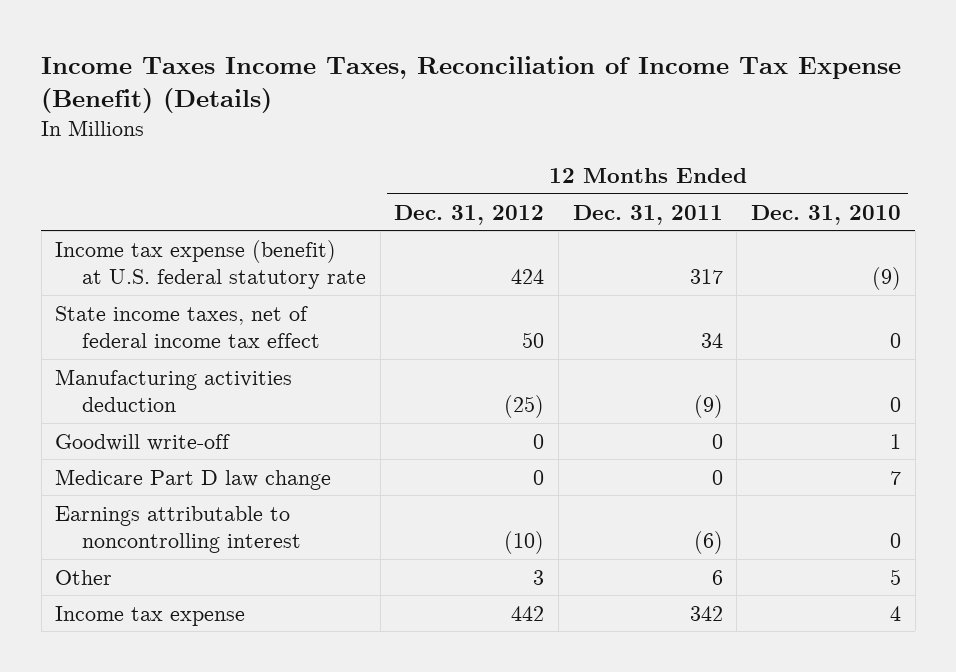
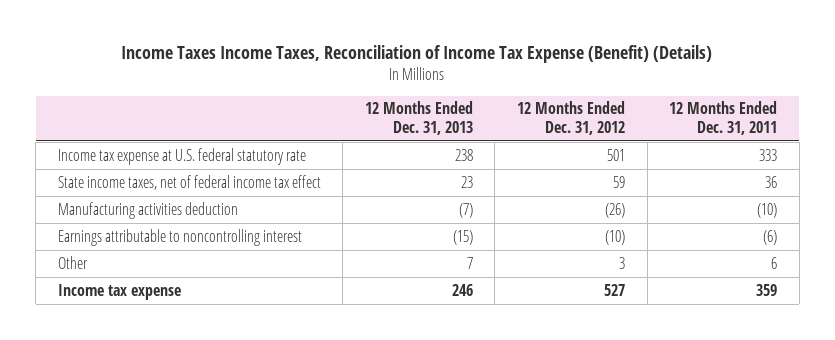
- | 12 Months Ended Dec. 31, 2012 | 12 Months Ended Dec. 31, 2011 | 12 Months Ended Dec. 31, 2010
+ | 12 Months Ended Dec. 31, 2013 | 12 Months Ended Dec. 31, 2012 | 12 Months Ended Dec. 31, 2011
- Income tax expense (benefit) at U.S. federal statutory rate | 424 | 317 | (9)
- State income taxes, net of federal income tax effect | 50 | 34 | 0
- Manufacturing activities deduction | (25) | (9) | 0
- Goodwill write-off | 0 | 0 | 1
- Medicare Part D law change | 0 | 0 | 7
+ Income tax expense at U.S. federal statutory rate | 238 | 501 | 333
+ State income taxes, net of federal income tax effect | 23 | 59 | 36
+ Manufacturing activities deduction | (7) | (26) | (10)
- Income tax expense | 442 | 342 | 4
+ Income tax expense | 246 | 527 | 359

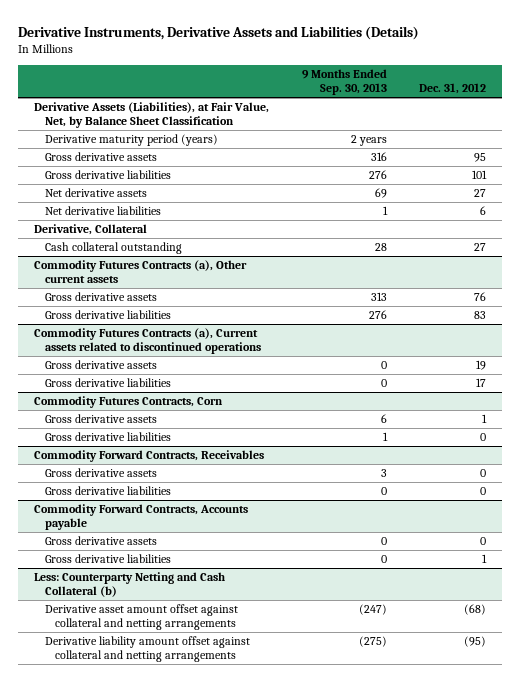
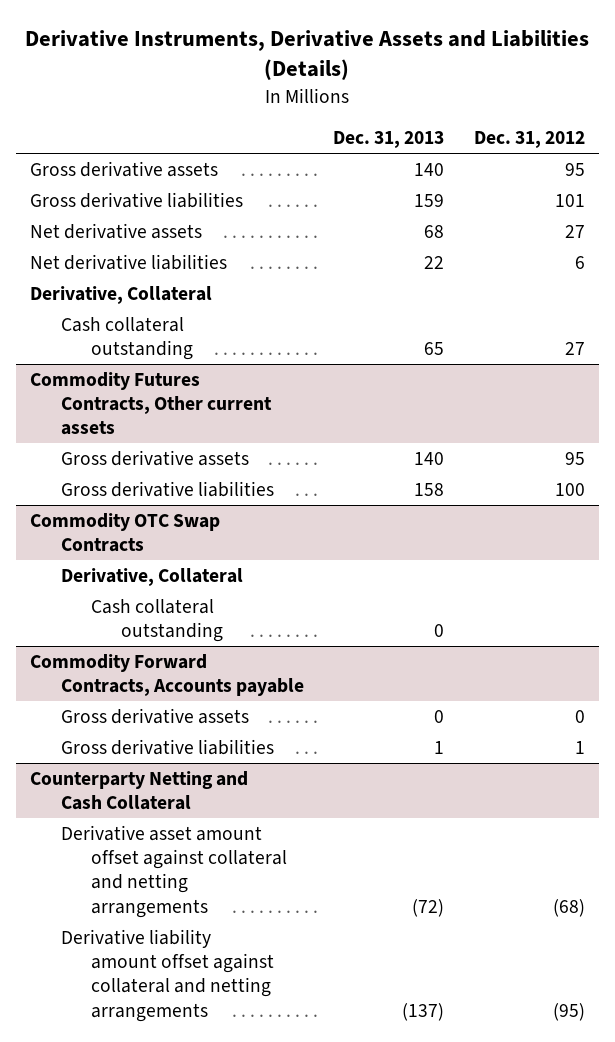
- | 9 Months Ended Sep. 30, 2013 | Dec. 31, 2012
+ | Dec. 31, 2013 | Dec. 31, 2012
- Derivative Assets (Liabilities), at Fair Value, Net, by Balance Sheet Classification
- Derivative maturity period (years) | 2 years |
- Commodity Futures Contracts (a), Other current assets
- Gross derivative assets | 313 | 76
- Gross derivative liabilities | 276 | 83
- Commodity Futures Contracts (a), Current assets related to discontinued operations
- Gross derivative assets | 0 | 19
- Gross derivative liabilities | 0 | 17
- Commodity Futures Contracts, Corn
- Gross derivative assets | 6 | 1
- Gross derivative liabilities | 1 | 0
- Commodity Forward Contracts, Receivables
- Gross derivative assets | 3 | 0
- Gross derivative liabilities | 0 | 0
+ Commodity Futures Contracts, Other current assets
+ Gross derivative assets | 140 | 95
+ Gross derivative liabilities | 158 | 100
+ Commodity OTC Swap Contracts
+ Derivative, Collateral
+ Cash collateral outstanding | 0 |
- Less: Counterparty Netting and Cash Collateral (b)
+ Counterparty Netting and Cash Collateral

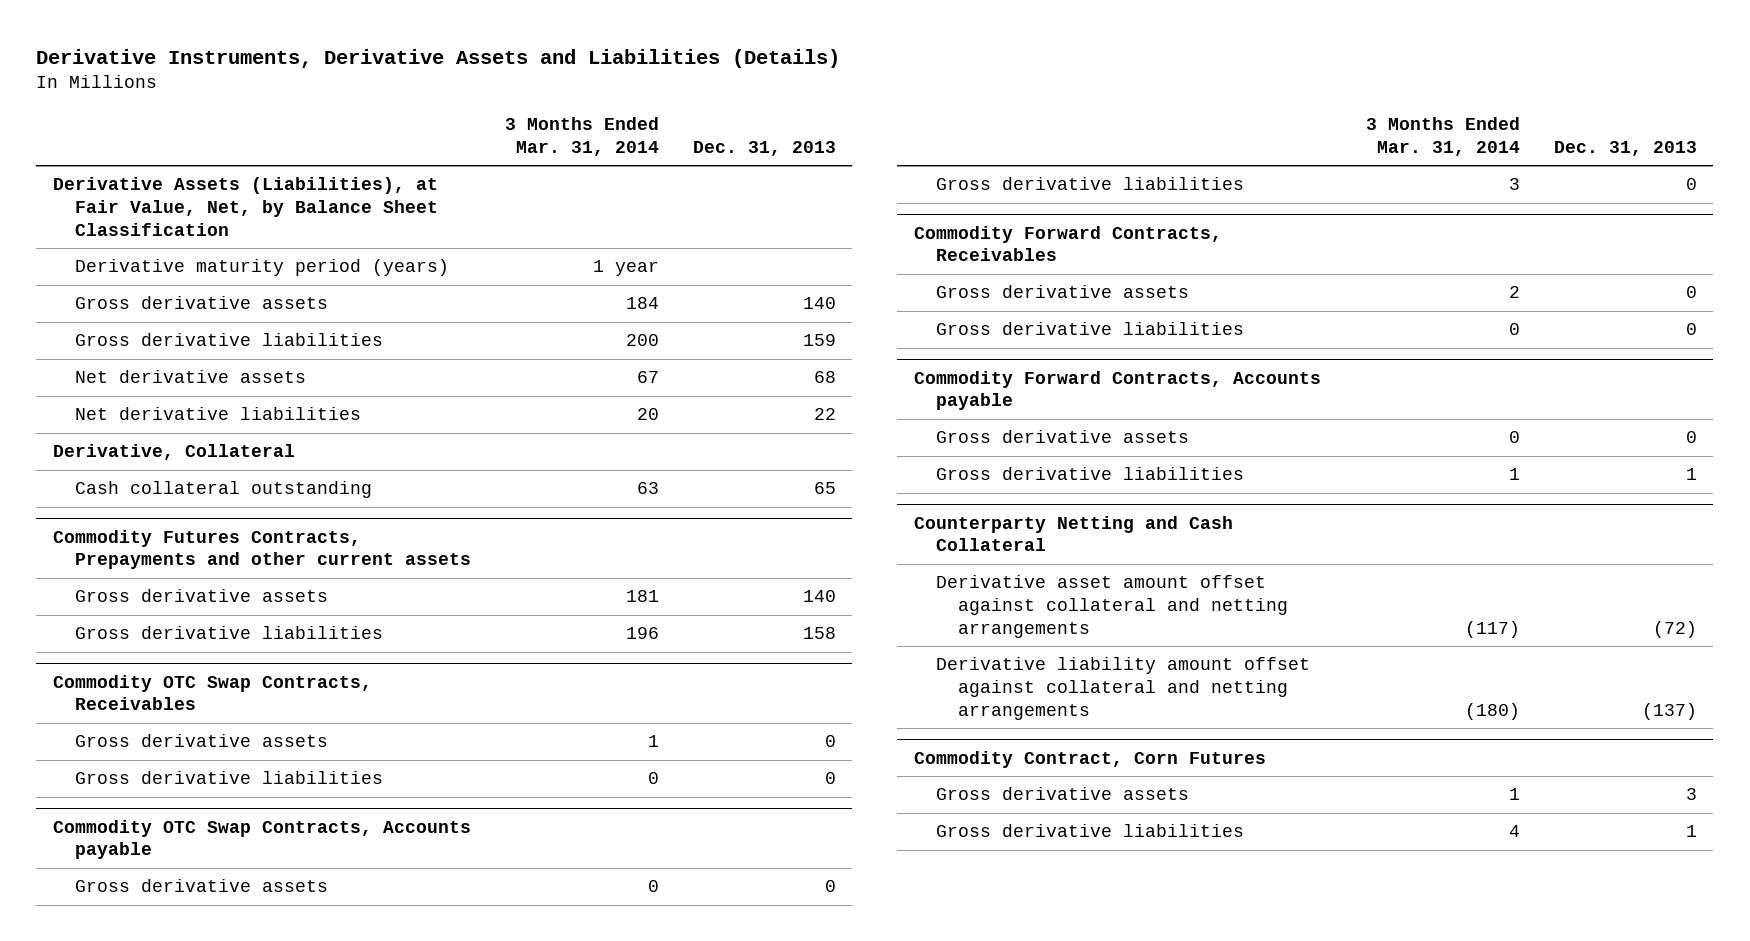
- | Dec. 31, 2013 | Dec. 31, 2012
+ | 3 Months Ended Mar. 31, 2014 | Dec. 31, 2013
+ Derivative Assets (Liabilities), at Fair Value, Net, by Balance Sheet Classification
+ Derivative maturity period (years) | 1 year |
- Commodity Futures Contracts, Other current assets
+ Commodity Futures Contracts, Prepayments and other current assets
- Commodity OTC Swap Contracts
- Derivative, Collateral
- Cash collateral outstanding | 0 |
+ Commodity OTC Swap Contracts, Receivables
+ Gross derivative assets | 1 | 0
+ Gross derivative liabilities | 0 | 0
+ Commodity OTC Swap Contracts, Accounts payable
+ Gross derivative assets | 0 | 0
+ Gross derivative liabilities | 3 | 0
+ Commodity Forward Contracts, Receivables
+ Gross derivative assets | 2 | 0
+ Gross derivative liabilities | 0 | 0
+ Commodity Contract, Corn Futures
+ Gross derivative assets | 1 | 3
+ Gross derivative liabilities | 4 | 1

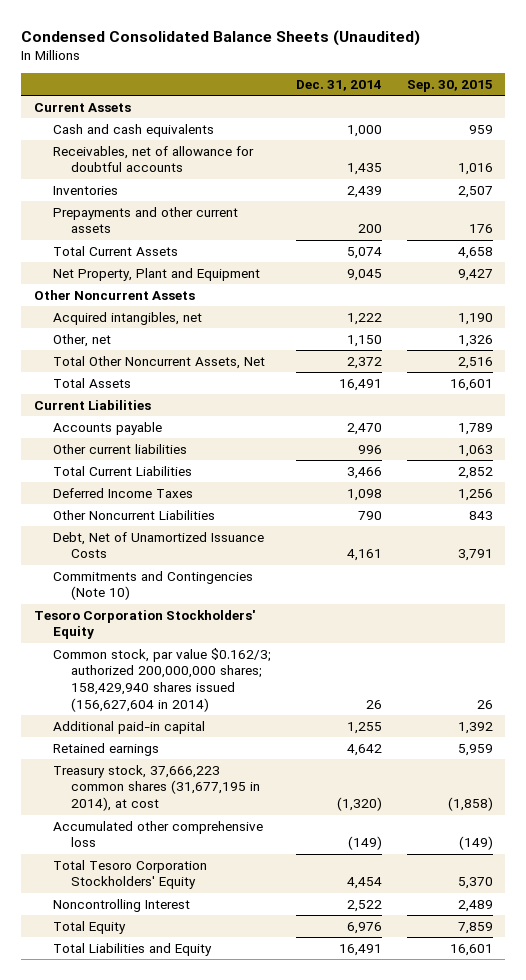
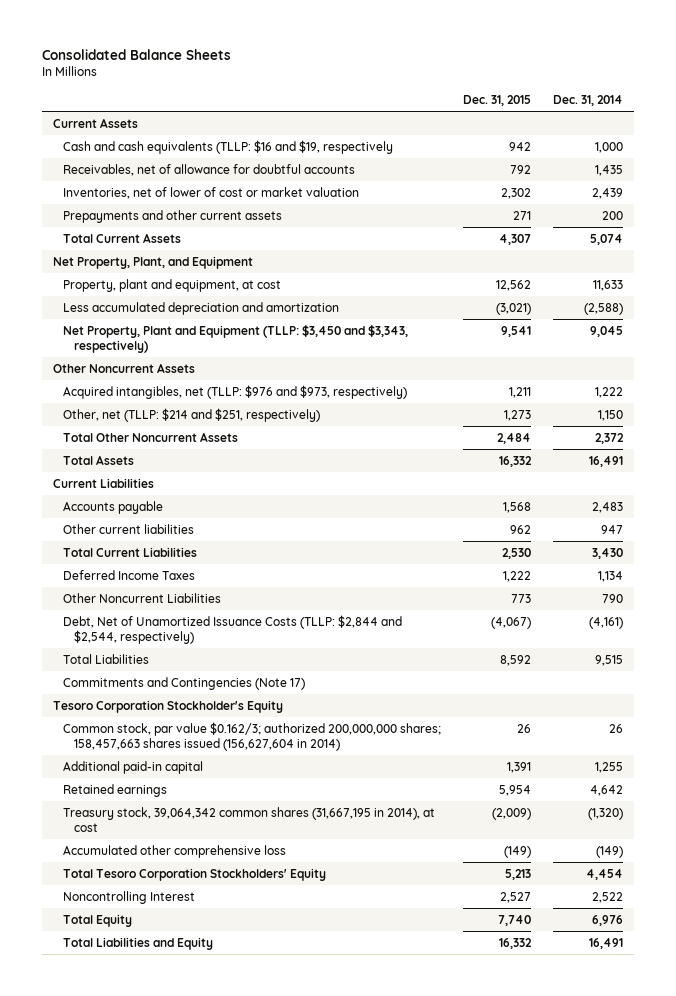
- Condensed Consolidated Balance Sheets (Unaudited)
+ Consolidated Balance Sheets
- | Dec. 31, 2014 | Sep. 30, 2015
+ | Dec. 31, 2015 | Dec. 31, 2014
- Cash and cash equivalents | 1,000 | 959
+ Cash and cash equivalents (TLLP: $16 and $19, respectively | 942 | 1,000
- Inventories | 2,439 | 2,507
+ Inventories, net of lower of cost or market valuation | 2,302 | 2,439
- Net Property, Plant and Equipment | 9,045 | 9,427
+ Net Property, Plant, and Equipment
+ Property, plant and equipment, at cost | 12,562 | 11,633
+ Less accumulated depreciation and amortization | (3,021) | (2,588)
+ Net Property, Plant and Equipment (TLLP: $3,450 and $3,343, respectively) | 9,541 | 9,045
- Acquired intangibles, net | 1,222 | 1,190
- Other, net | 1,150 | 1,326
- Total Other Noncurrent Assets, Net | 2,372 | 2,516
+ Acquired intangibles, net (TLLP: $976 and $973, respectively) | 1,211 | 1,222
+ Other, net (TLLP: $214 and $251, respectively) | 1,273 | 1,150
+ Total Other Noncurrent Assets | 2,484 | 2,372
- Accounts payable | 2,470 | 1,789
- Other current liabilities | 996 | 1,063
- Total Current Liabilities | 3,466 | 2,852
- Deferred Income Taxes | 1,098 | 1,256
+ Accounts payable | 1,568 | 2,483
+ Other current liabilities | 962 | 947
+ Total Current Liabilities | 2,530 | 3,430
+ Deferred Income Taxes | 1,222 | 1,134
- Debt, Net of Unamortized Issuance Costs | 4,161 | 3,791
- Commitments and Contingencies (Note 10)
- Tesoro Corporation Stockholders' Equity
- Common stock, par value $0.162/3; authorized 200,000,000 shares; 158,429,940 shares issued (156,627,604 in 2014) | 26 | 26
+ Debt, Net of Unamortized Issuance Costs (TLLP: $2,844 and $2,544, respectively) | (4,067) | (4,161)
+ Total Liabilities | 8,592 | 9,515
+ Commitments and Contingencies (Note 17)
+ Tesoro Corporation Stockholder's Equity
+ Common stock, par value $0.162/3; authorized 200,000,000 shares; 158,457,663 shares issued (156,627,604 in 2014) | 26 | 26
- Treasury stock, 37,666,223 common shares (31,677,195 in 2014), at cost | (1,320) | (1,858)
+ Treasury stock, 39,064,342 common shares (31,667,195 in 2014), at cost | (2,009) | (1,320)

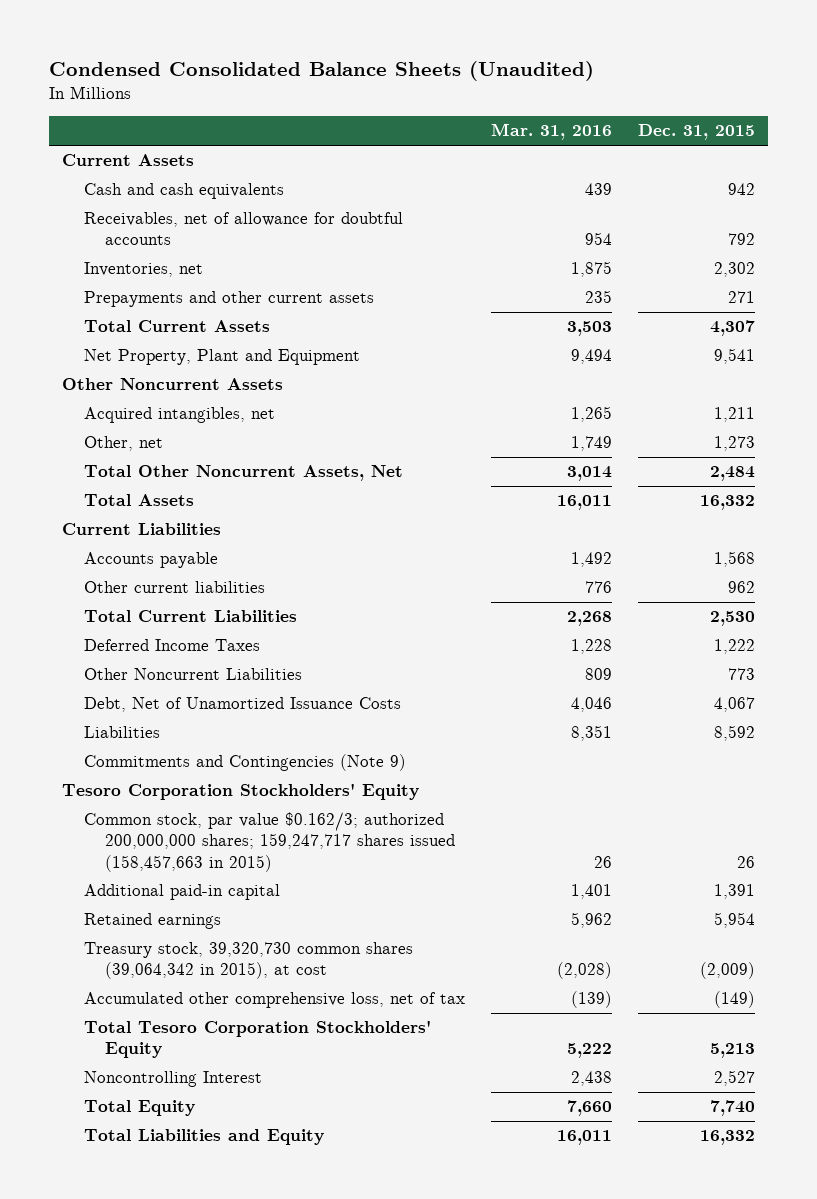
- Consolidated Balance Sheets
+ Condensed Consolidated Balance Sheets (Unaudited)
- | Dec. 31, 2015 | Dec. 31, 2014
+ | Mar. 31, 2016 | Dec. 31, 2015
- Cash and cash equivalents (TLLP: $16 and $19, respectively | 942 | 1,000
+ Cash and cash equivalents | 439 | 942
- Inventories, net of lower of cost or market valuation | 2,302 | 2,439
+ Inventories, net | 1,875 | 2,302
- Net Property, Plant, and Equipment
- Property, plant and equipment, at cost | 12,562 | 11,633
- Less accumulated depreciation and amortization | (3,021) | (2,588)
- Net Property, Plant and Equipment (TLLP: $3,450 and $3,343, respectively) | 9,541 | 9,045
+ Net Property, Plant and Equipment | 9,494 | 9,541
- Acquired intangibles, net (TLLP: $976 and $973, respectively) | 1,211 | 1,222
- Other, net (TLLP: $214 and $251, respectively) | 1,273 | 1,150
- Total Other Noncurrent Assets | 2,484 | 2,372
+ Acquired intangibles, net | 1,265 | 1,211
+ Other, net | 1,749 | 1,273
+ Total Other Noncurrent Assets, Net | 3,014 | 2,484
- Debt, Net of Unamortized Issuance Costs (TLLP: $2,844 and $2,544, respectively) | (4,067) | (4,161)
- Total Liabilities | 8,592 | 9,515
- Commitments and Contingencies (Note 17)
- Tesoro Corporation Stockholder's Equity
- Common stock, par value $0.162/3; authorized 200,000,000 shares; 158,457,663 shares issued (156,627,604 in 2014) | 26 | 26
+ Debt, Net of Unamortized Issuance Costs | 4,046 | 4,067
+ Liabilities | 8,351 | 8,592
+ Commitments and Contingencies (Note 9)
+ Tesoro Corporation Stockholders' Equity
+ Common stock, par value $0.162/3; authorized 200,000,000 shares; 159,247,717 shares issued (158,457,663 in 2015) | 26 | 26
- Treasury stock, 39,064,342 common shares (31,667,195 in 2014), at cost | (2,009) | (1,320)
- Accumulated other comprehensive loss | (149) | (149)
+ Treasury stock, 39,320,730 common shares (39,064,342 in 2015), at cost | (2,028) | (2,009)
+ Accumulated other comprehensive loss, net of tax | (139) | (149)

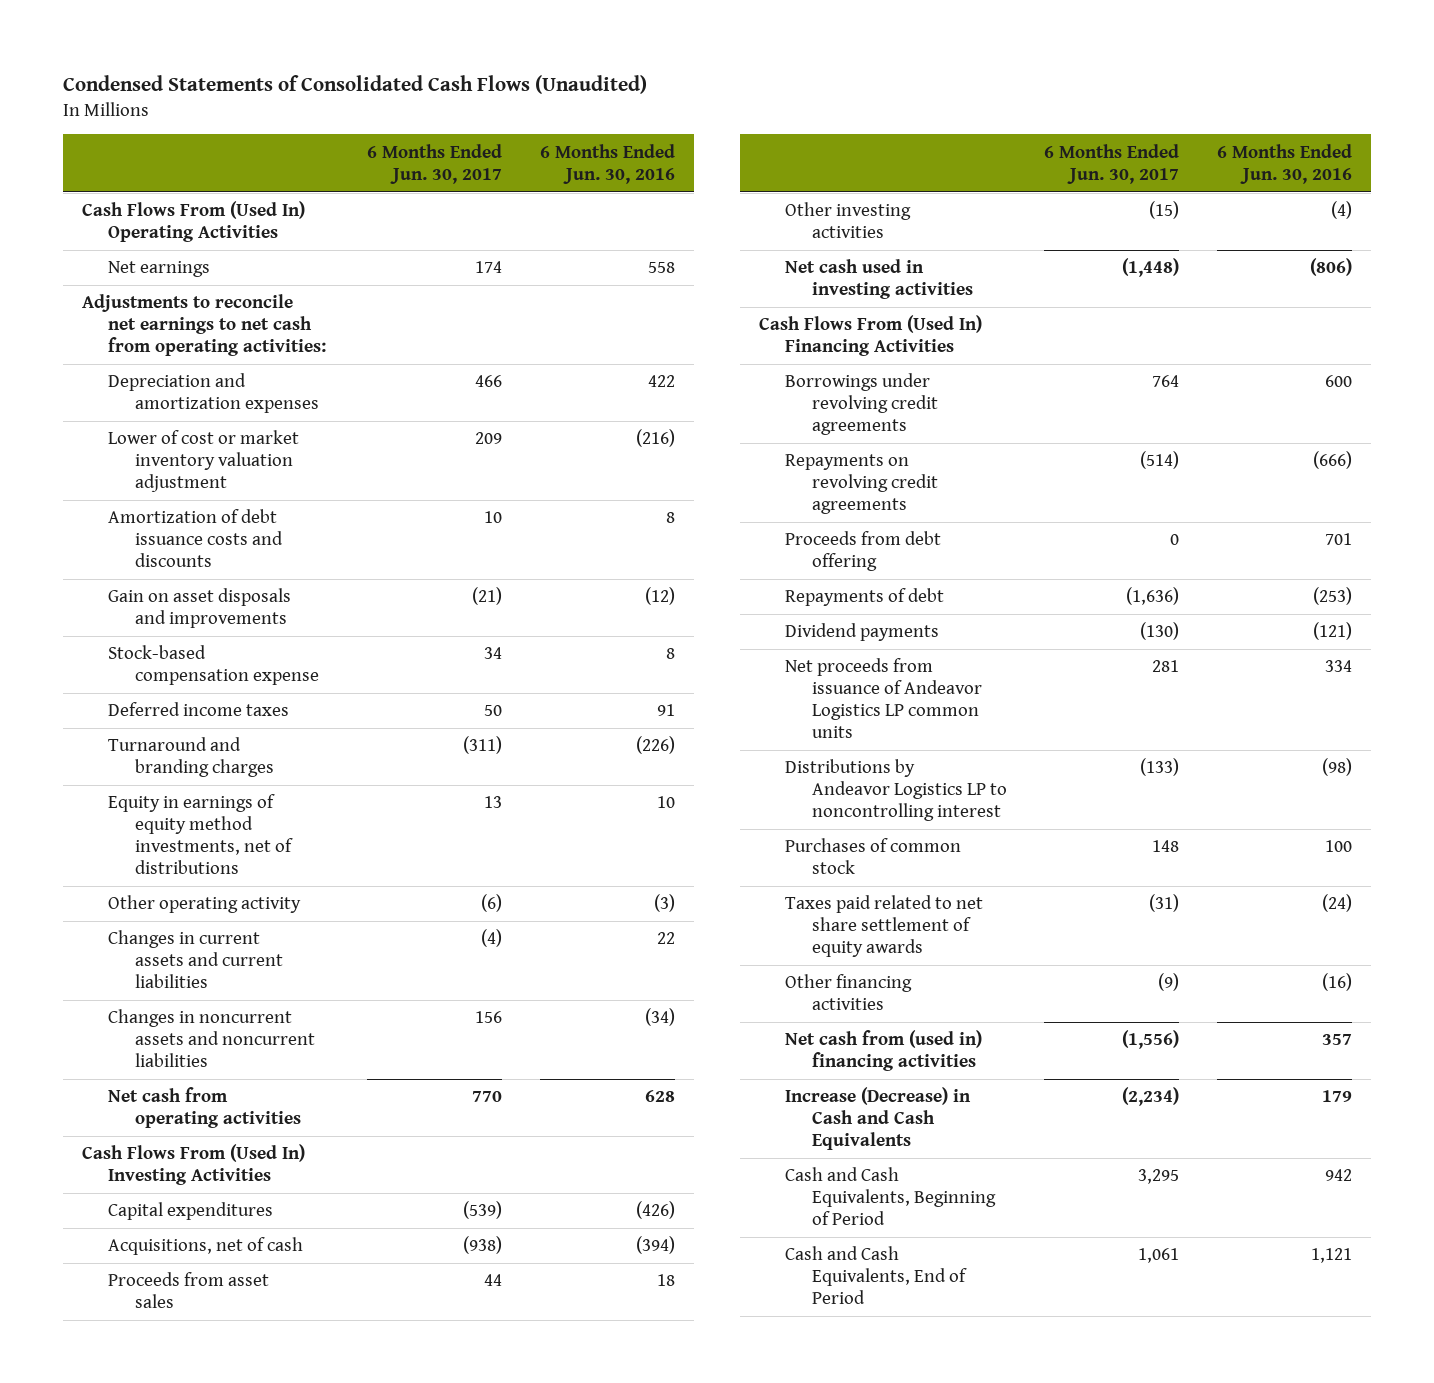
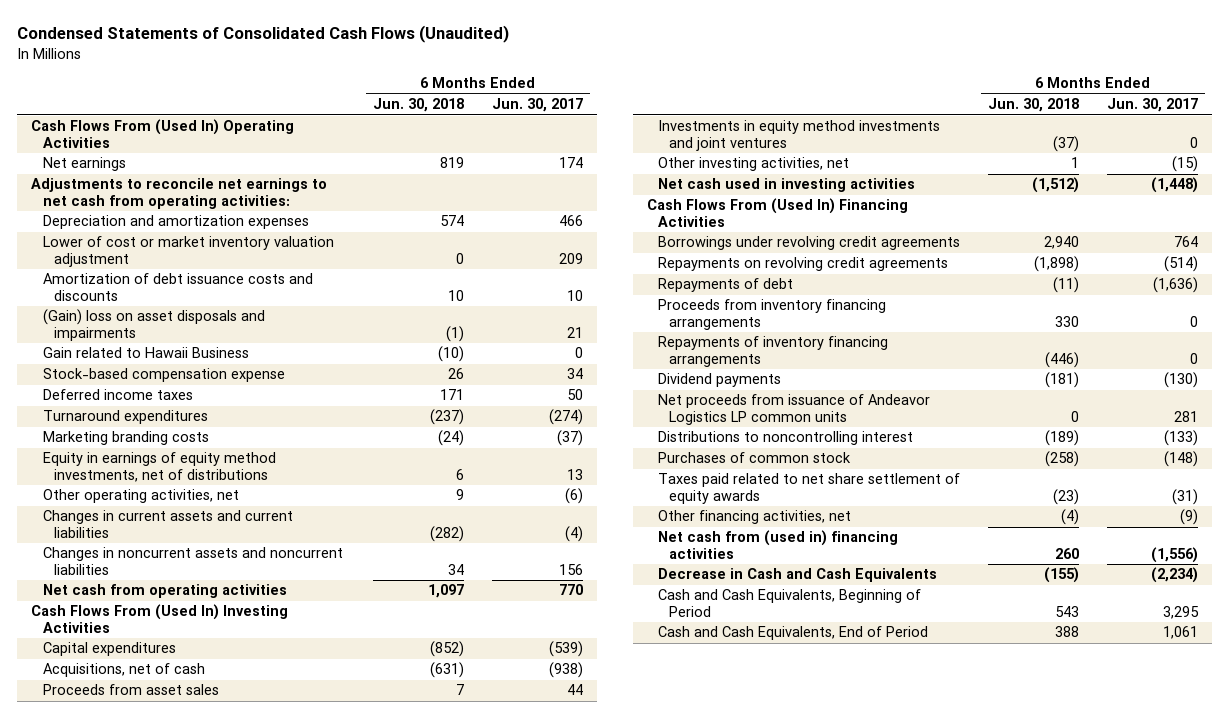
- | 6 Months Ended Jun. 30, 2017 | 6 Months Ended Jun. 30, 2016
+ | 6 Months Ended Jun. 30, 2018 | 6 Months Ended Jun. 30, 2017
- Gain on asset disposals and improvements | (21) | (12)
+ (Gain) loss on asset disposals and impairments | (1) | 21
+ Gain related to Hawaii Business | (10) | 0
- Turnaround and branding charges | (311) | (226)
+ Turnaround expenditures | (237) | (274)
+ Marketing branding costs | (24) | (37)
- Other operating activity | (6) | (3)
+ Other operating activities, net | 9 | (6)
- Other investing activities | (15) | (4)
+ Investments in equity method investments and joint ventures | (37) | 0
+ Other investing activities, net | 1 | (15)
- Proceeds from debt offering | 0 | 701
+ Proceeds from inventory financing arrangements | 330 | 0
+ Repayments of inventory financing arrangements | (446) | 0
- Distributions by Andeavor Logistics LP to noncontrolling interest | (133) | (98)
- Purchases of common stock | 148 | 100
+ Distributions to noncontrolling interest | (189) | (133)
+ Purchases of common stock | (258) | (148)
- Other financing activities | (9) | (16)
+ Other financing activities, net | (4) | (9)
- Increase (Decrease) in Cash and Cash Equivalents | (2,234) | 179
+ Decrease in Cash and Cash Equivalents | (155) | (2,234)

